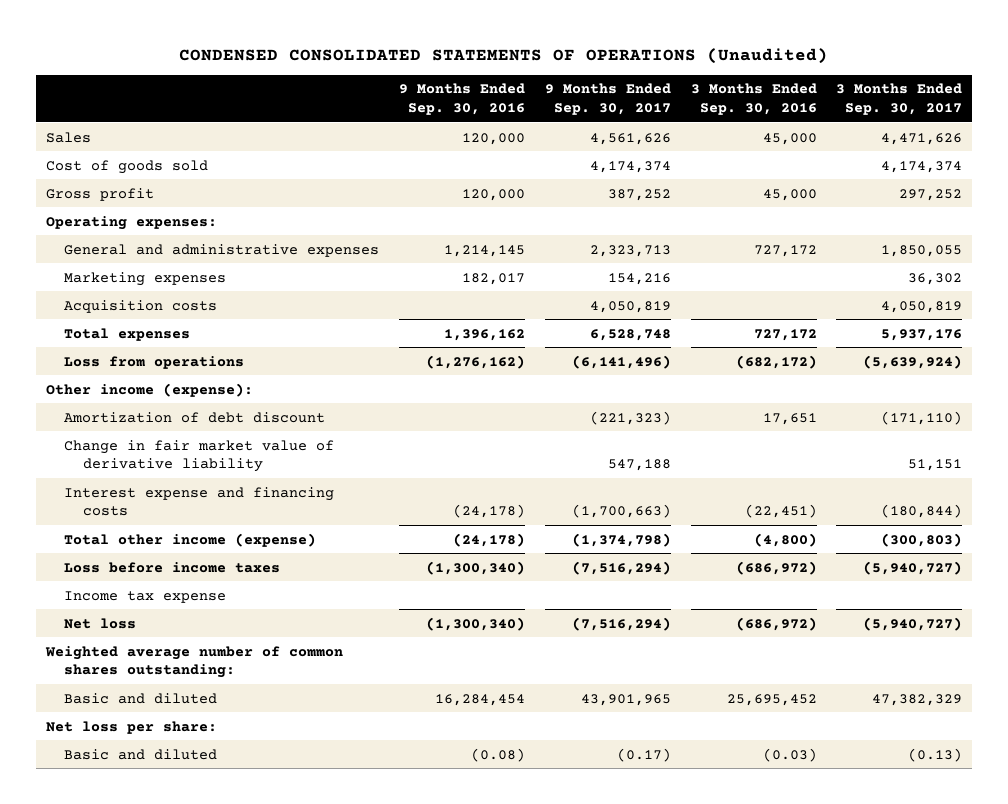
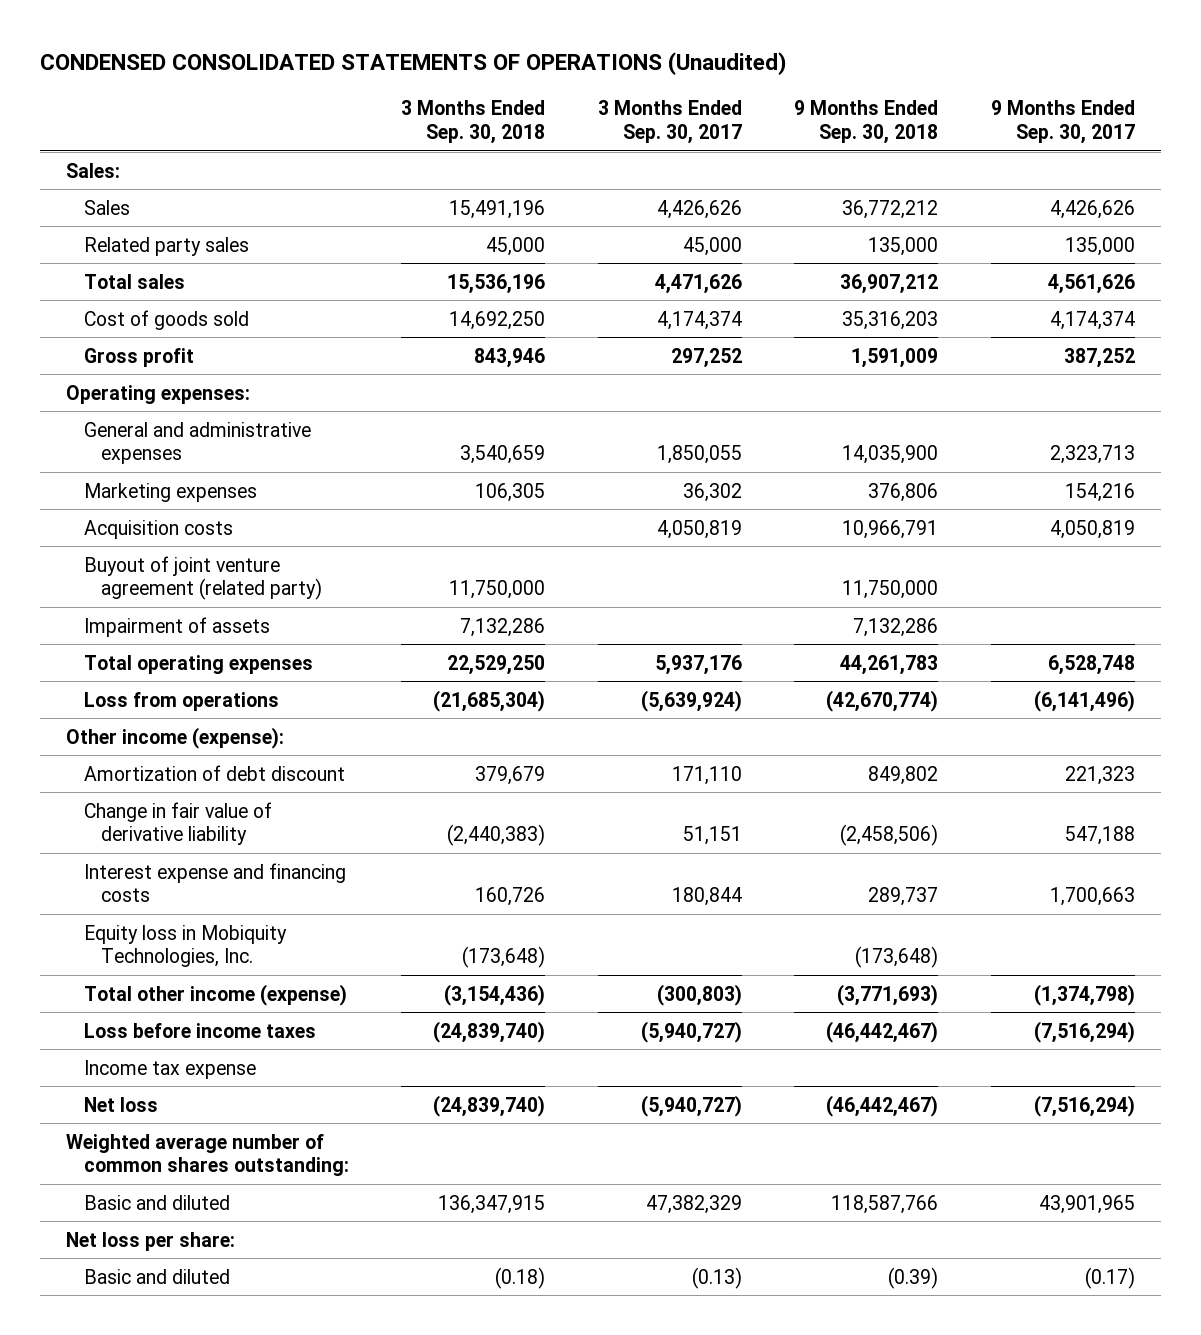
- | 9 Months Ended Sep. 30, 2016 | 9 Months Ended Sep. 30, 2017 | 3 Months Ended Sep. 30, 2016 | 3 Months Ended Sep. 30, 2017
+ | 3 Months Ended Sep. 30, 2018 | 3 Months Ended Sep. 30, 2017 | 9 Months Ended Sep. 30, 2018 | 9 Months Ended Sep. 30, 2017
- Sales | 120,000 | 4,561,626 | 45,000 | 4,471,626
+ Sales:
+ Sales | 15,491,196 | 4,426,626 | 36,772,212 | 4,426,626
+ Related party sales | 45,000 | 45,000 | 135,000 | 135,000
+ Total sales | 15,536,196 | 4,471,626 | 36,907,212 | 4,561,626
- Total expenses | 1,396,162 | 6,528,748 | 727,172 | 5,937,176
+ Buyout of joint venture agreement (related party) | 11,750,000 | | 11,750,000 |
+ Impairment of assets | 7,132,286 | | 7,132,286 |
+ Total operating expenses | 22,529,250 | 5,937,176 | 44,261,783 | 6,528,748
- Amortization of debt discount | | (221,323) | 17,651 | (171,110)
- Change in fair market value of derivative liability | | 547,188 | | 51,151
- Interest expense and financing costs | (24,178) | (1,700,663) | (22,451) | (180,844)
+ Amortization of debt discount | 379,679 | 171,110 | 849,802 | 221,323
+ Change in fair value of derivative liability | (2,440,383) | 51,151 | (2,458,506) | 547,188
+ Interest expense and financing costs | 160,726 | 180,844 | 289,737 | 1,700,663
+ Equity loss in Mobiquity Technologies, Inc. | (173,648) | | (173,648) |

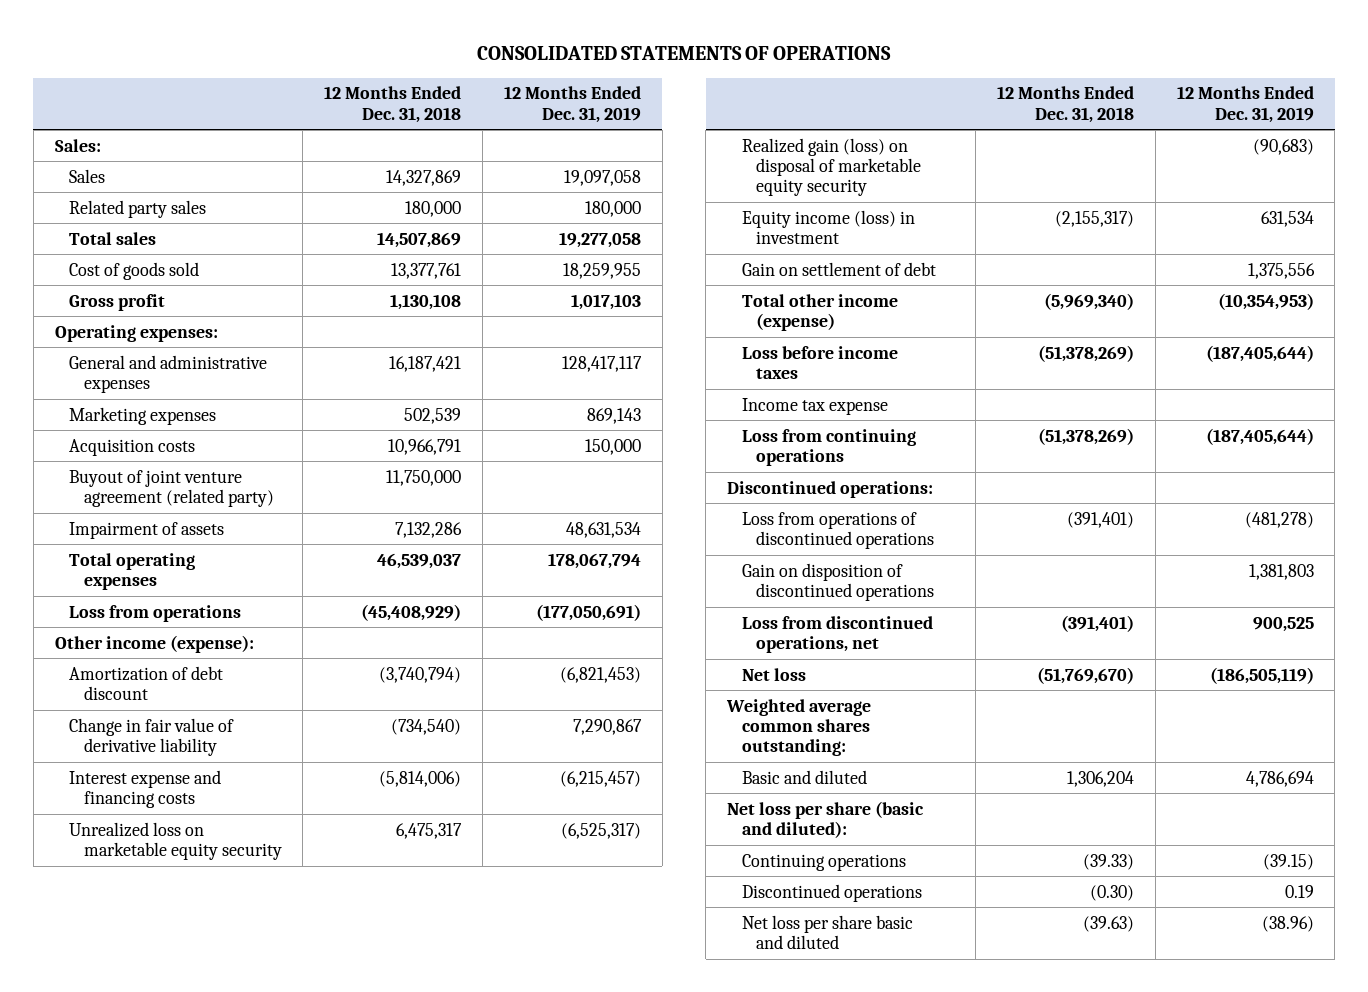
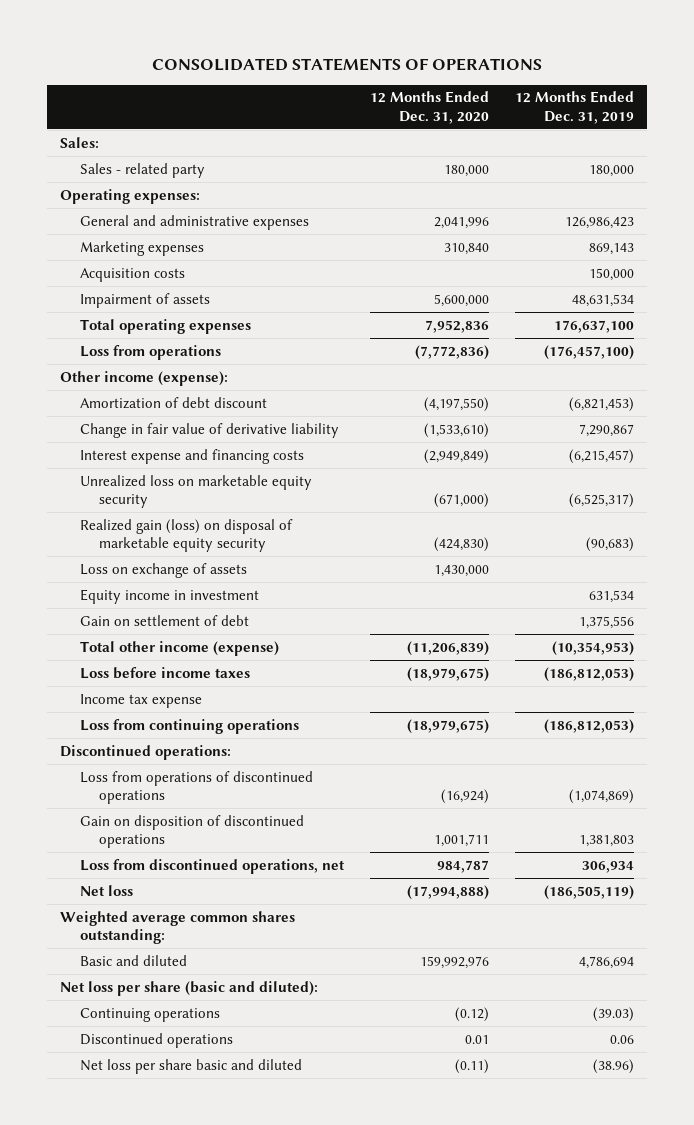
- | 12 Months Ended Dec. 31, 2018 | 12 Months Ended Dec. 31, 2019
+ | 12 Months Ended Dec. 31, 2020 | 12 Months Ended Dec. 31, 2019
- Sales | 14,327,869 | 19,097,058
- Related party sales | 180,000 | 180,000
- Total sales | 14,507,869 | 19,277,058
- Cost of goods sold | 13,377,761 | 18,259,955
- Gross profit | 1,130,108 | 1,017,103
+ Sales - related party | 180,000 | 180,000
- General and administrative expenses | 16,187,421 | 128,417,117
+ General and administrative expenses | 2,041,996 | 126,986,423
- Buyout of joint venture agreement (related party) | 11,750,000 |
- Total operating expenses | 46,539,037 | 178,067,794
- Loss from operations | (45,408,929) | (177,050,691)
+ Total operating expenses | 7,952,836 | 176,637,100
+ Loss from operations | (7,772,836) | (176,457,100)
- Equity income (loss) in investment | (2,155,317) | 631,534
+ Loss on exchange of assets | 1,430,000 |
+ Equity income in investment | | 631,534
- Loss before income taxes | (51,378,269) | (187,405,644)
+ Loss before income taxes | (18,979,675) | (186,812,053)
- Loss from continuing operations | (51,378,269) | (187,405,644)
+ Loss from continuing operations | (18,979,675) | (186,812,053)
- Loss from operations of discontinued operations | (391,401) | (481,278)
+ Loss from operations of discontinued operations | (16,924) | (1,074,869)
- Loss from discontinued operations, net | (391,401) | 900,525
+ Loss from discontinued operations, net | 984,787 | 306,934
- Continuing operations | (39.33) | (39.15)
- Discontinued operations | (0.30) | 0.19
+ Continuing operations | (0.12) | (39.03)
+ Discontinued operations | 0.01 | 0.06

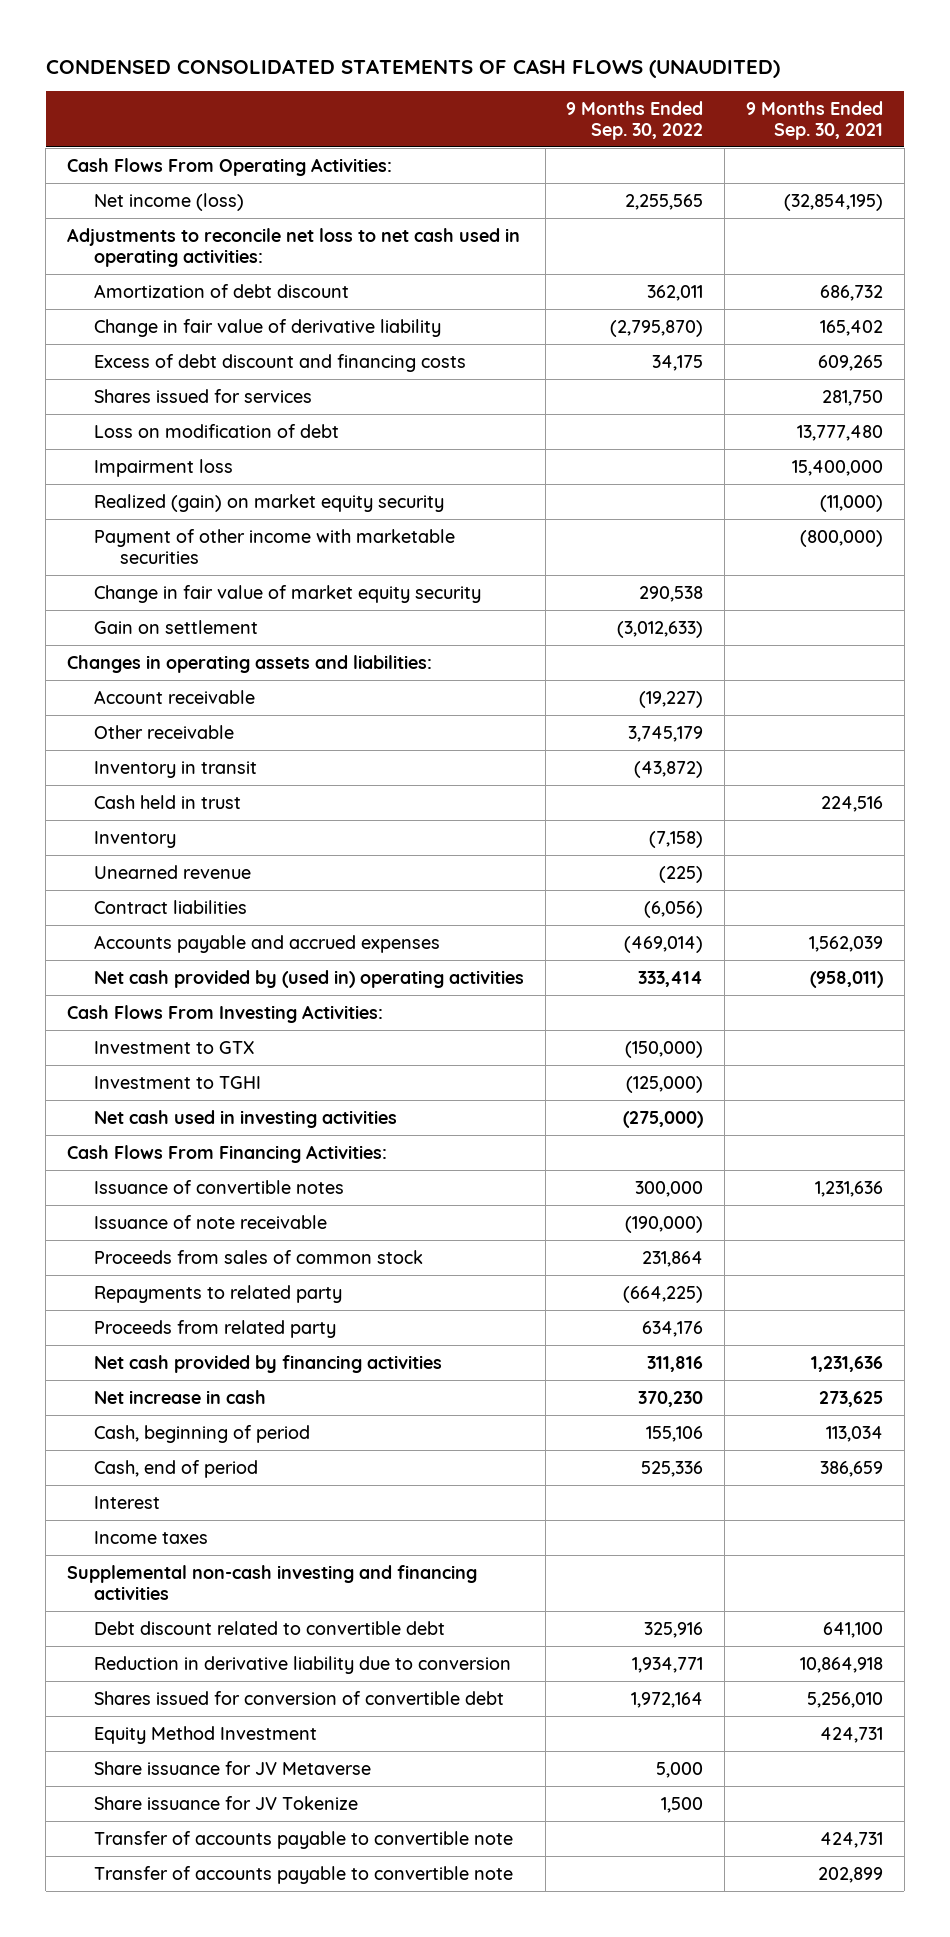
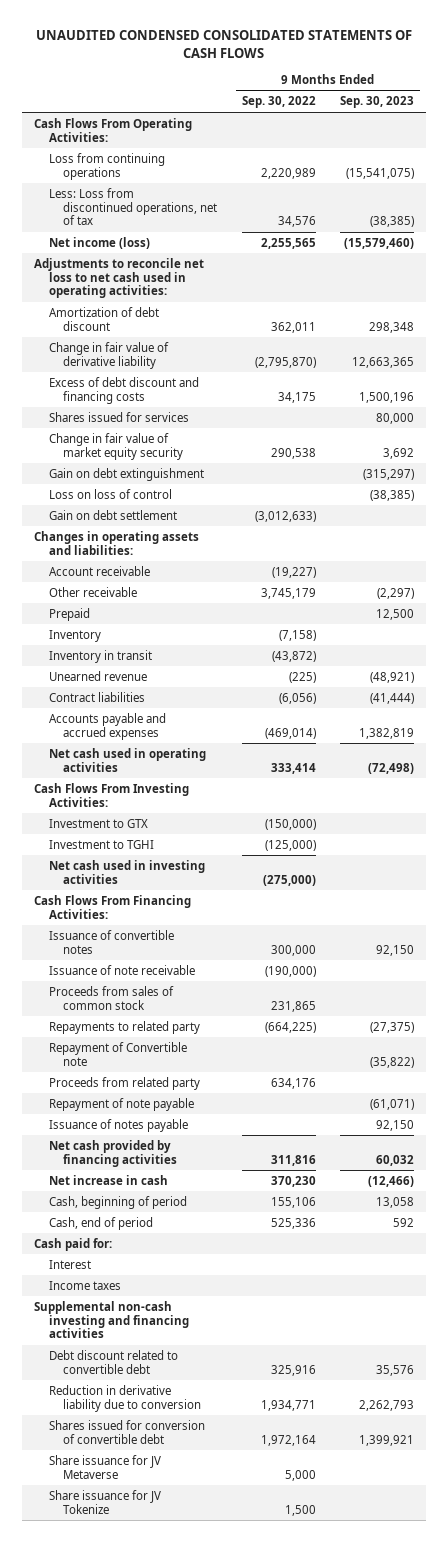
- CONDENSED CONSOLIDATED STATEMENTS OF CASH FLOWS (UNAUDITED)
+ UNAUDITED CONDENSED CONSOLIDATED STATEMENTS OF CASH FLOWS
- | 9 Months Ended Sep. 30, 2022 | 9 Months Ended Sep. 30, 2021
+ | 9 Months Ended Sep. 30, 2022 | 9 Months Ended Sep. 30, 2023
+ Loss from continuing operations | 2,220,989 | (15,541,075)
+ Less: Loss from discontinued operations, net of tax | 34,576 | (38,385)
- Loss on modification of debt | | 13,777,480
- Impairment loss | | 15,400,000
- Realized (gain) on market equity security | | (11,000)
- Payment of other income with marketable securities | | (800,000)
- Gain on settlement | (3,012,633) |
+ Gain on debt extinguishment | | (315,297)
+ Loss on loss of control | | (38,385)
+ Gain on debt settlement | (3,012,633) |
- Cash held in trust | | 224,516
+ Prepaid | | 12,500
moved down: Inventory in transit | (43,872) |
- Net cash provided by (used in) operating activities | 333,414 | (958,011)
+ Net cash used in operating activities | 333,414 | (72,498)
- Proceeds from sales of common stock | 231,864 |
+ Proceeds from sales of common stock | 231,865 |
+ Repayment of Convertible note | | (35,822)
+ Repayment of note payable | | (61,071)
+ Issuance of notes payable | | 92,150
+ Cash paid for:
- Equity Method Investment | | 424,731
- Transfer of accounts payable to convertible note | | 424,731
- Transfer of accounts payable to convertible note | | 202,899

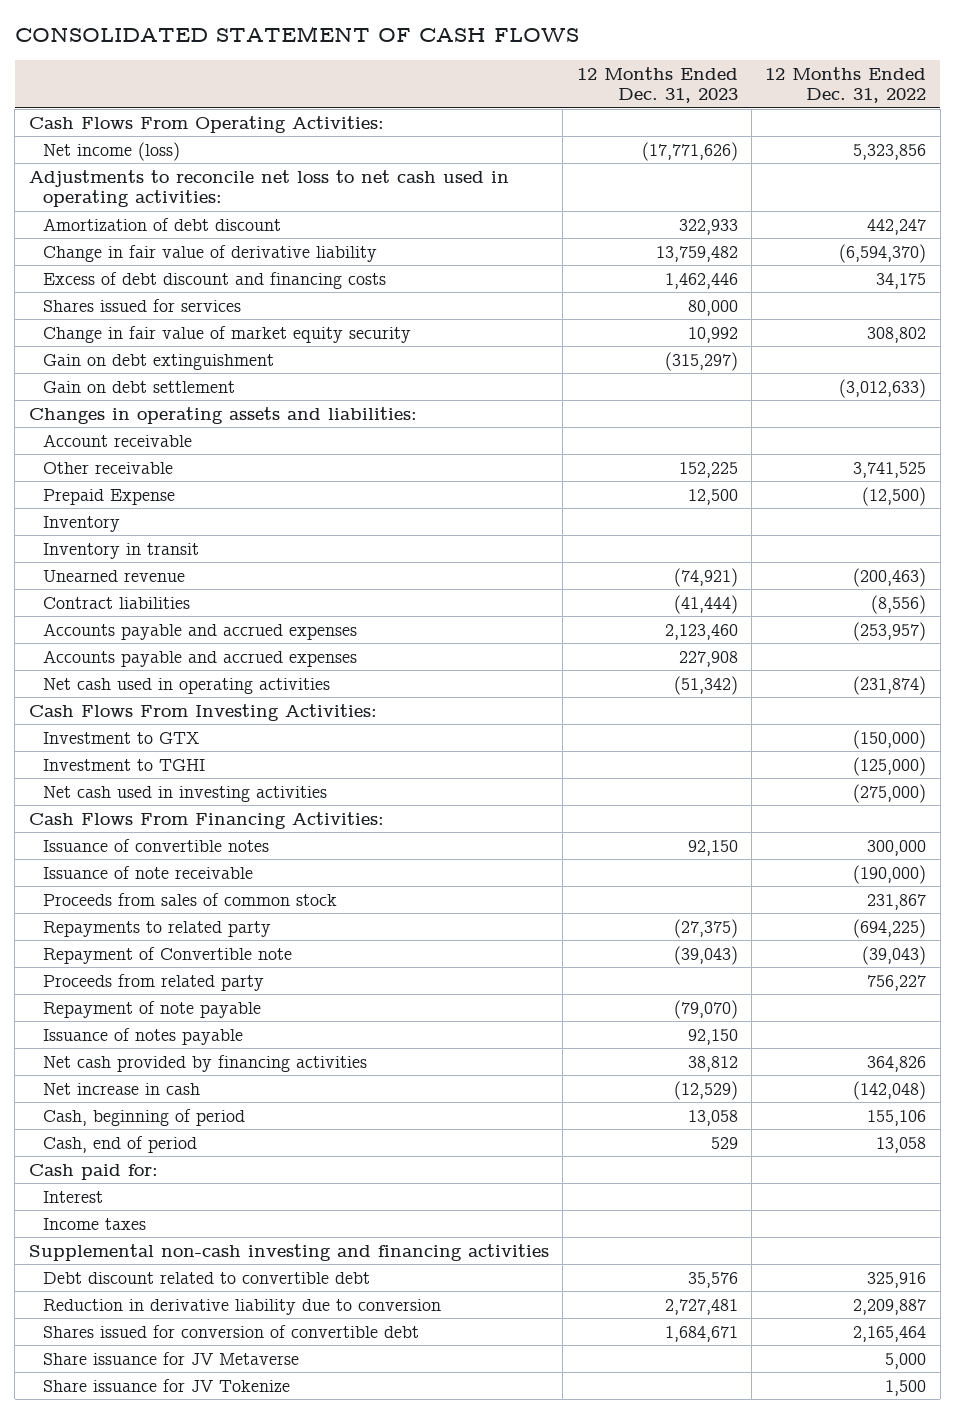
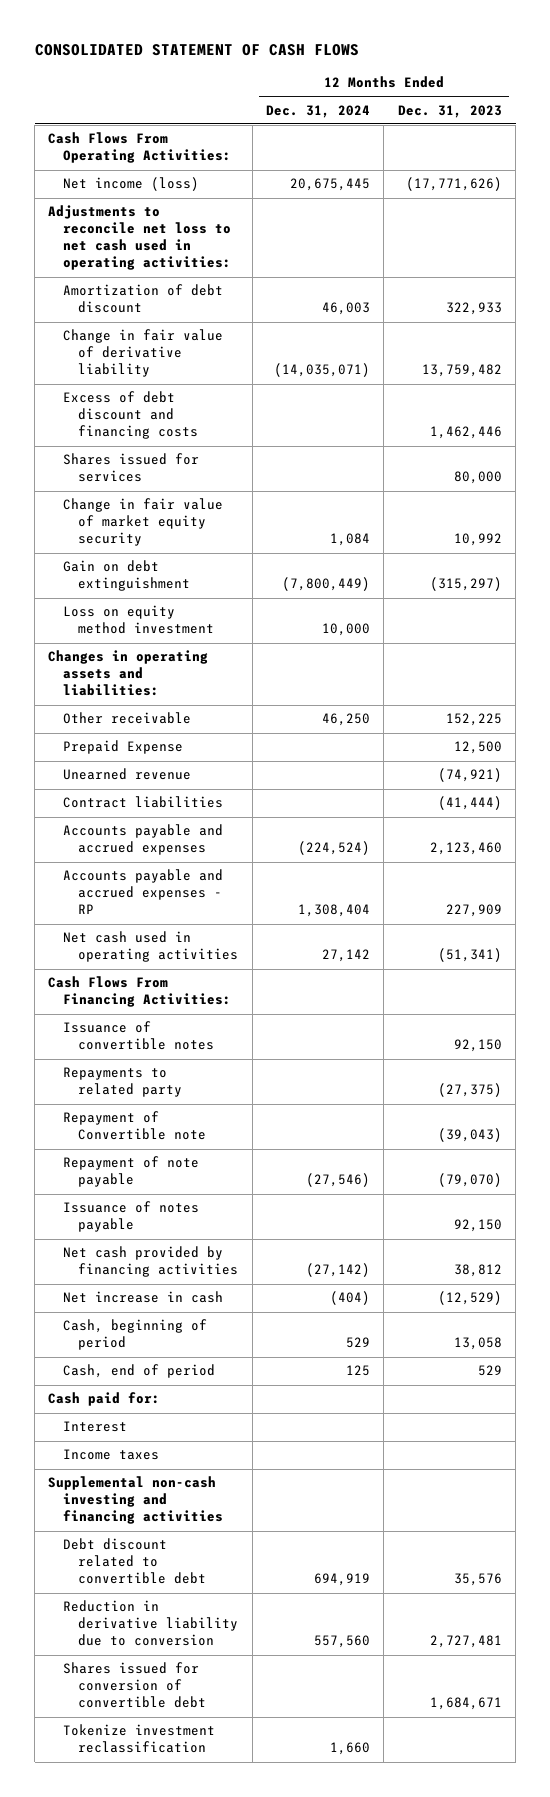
- | 12 Months Ended Dec. 31, 2023 | 12 Months Ended Dec. 31, 2022
+ | 12 Months Ended Dec. 31, 2024 | 12 Months Ended Dec. 31, 2023
- Gain on debt settlement | | (3,012,633)
+ Loss on equity method investment | 10,000 |
- Account receivable
- Inventory
- Inventory in transit
- Accounts payable and accrued expenses | 227,908 |
- Net cash used in operating activities | (51,342) | (231,874)
- Cash Flows From Investing Activities:
- Investment to GTX | | (150,000)
- Investment to TGHI | | (125,000)
- Net cash used in investing activities | | (275,000)
+ Accounts payable and accrued expenses - RP | 1,308,404 | 227,909
+ Net cash used in operating activities | 27,142 | (51,341)
- Issuance of note receivable | | (190,000)
- Proceeds from sales of common stock | | 231,867
- Proceeds from related party | | 756,227
- Share issuance for JV Metaverse | | 5,000
- Share issuance for JV Tokenize | | 1,500
+ Tokenize investment reclassification | 1,660 |

